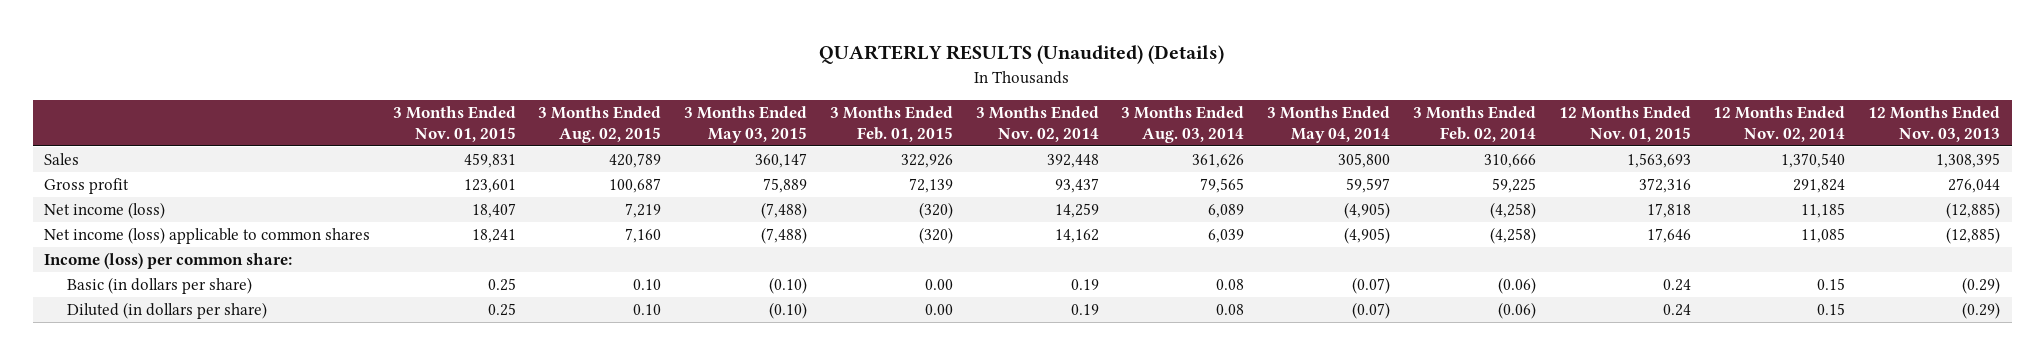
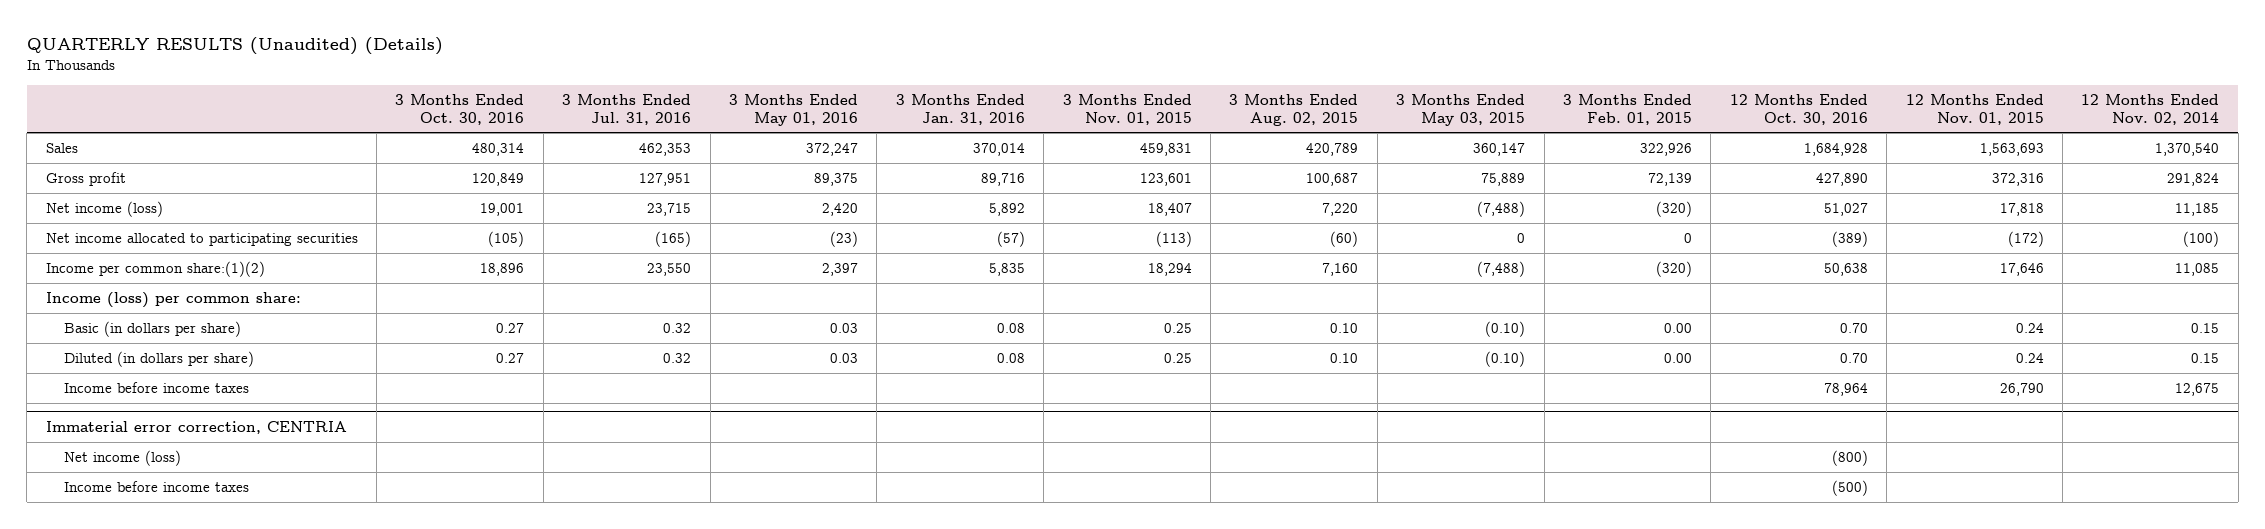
- | 3 Months Ended Nov. 01, 2015 | 3 Months Ended Aug. 02, 2015 | 3 Months Ended May 03, 2015 | 3 Months Ended Feb. 01, 2015 | 3 Months Ended Nov. 02, 2014 | 3 Months Ended Aug. 03, 2014 | 3 Months Ended May 04, 2014 | 3 Months Ended Feb. 02, 2014 | 12 Months Ended Nov. 01, 2015 | 12 Months Ended Nov. 02, 2014 | 12 Months Ended Nov. 03, 2013
+ | 3 Months Ended Oct. 30, 2016 | 3 Months Ended Jul. 31, 2016 | 3 Months Ended May 01, 2016 | 3 Months Ended Jan. 31, 2016 | 3 Months Ended Nov. 01, 2015 | 3 Months Ended Aug. 02, 2015 | 3 Months Ended May 03, 2015 | 3 Months Ended Feb. 01, 2015 | 12 Months Ended Oct. 30, 2016 | 12 Months Ended Nov. 01, 2015 | 12 Months Ended Nov. 02, 2014
- Net income (loss) | 18,407 | 7,219 | (7,488) | (320) | 14,259 | 6,089 | (4,905) | (4,258) | 17,818 | 11,185 | (12,885)
- Net income (loss) applicable to common shares | 18,241 | 7,160 | (7,488) | (320) | 14,162 | 6,039 | (4,905) | (4,258) | 17,646 | 11,085 | (12,885)
+ Net income (loss) | 19,001 | 23,715 | 2,420 | 5,892 | 18,407 | 7,220 | (7,488) | (320) | 51,027 | 17,818 | 11,185
+ Net income allocated to participating securities | (105) | (165) | (23) | (57) | (113) | (60) | 0 | 0 | (389) | (172) | (100)
+ Income per common share:(1)(2) | 18,896 | 23,550 | 2,397 | 5,835 | 18,294 | 7,160 | (7,488) | (320) | 50,638 | 17,646 | 11,085
+ Income before income taxes | | | | | | | | | 78,964 | 26,790 | 12,675
+ Immaterial error correction, CENTRIA
+ Net income (loss) | | | | | | | | | (800) | |
+ Income before income taxes | | | | | | | | | (500) | |

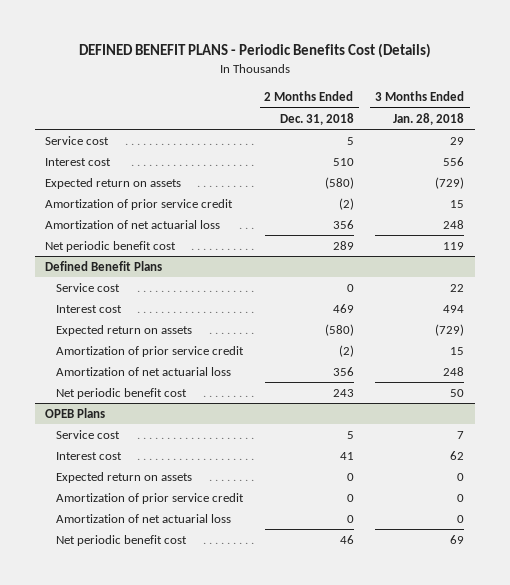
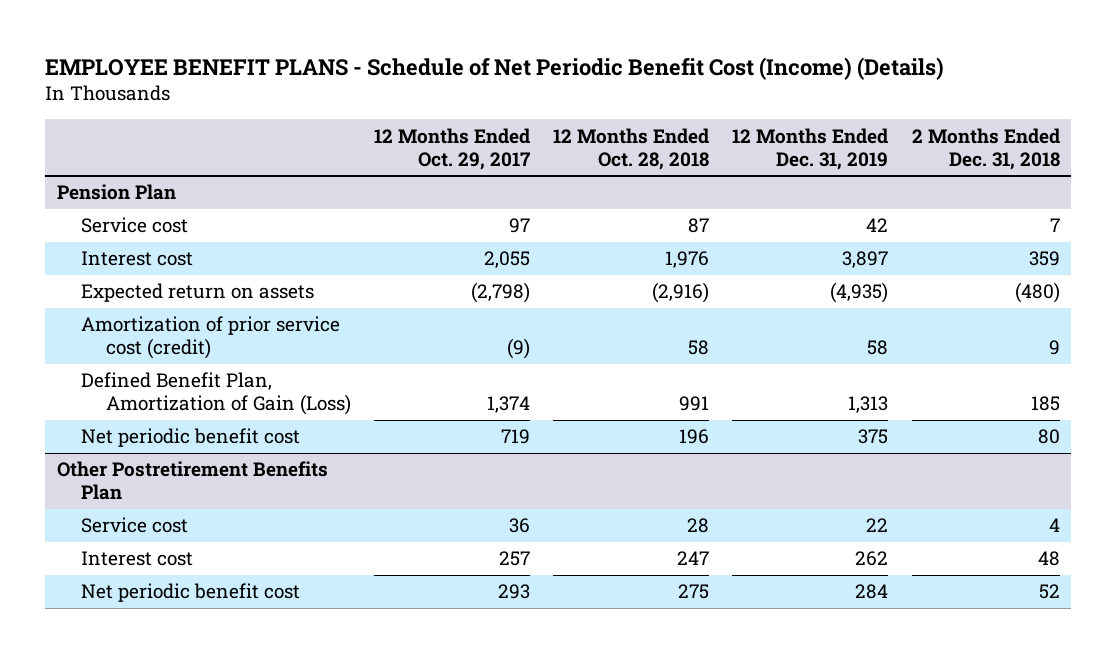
- DEFINED BENEFIT PLANS - Periodic Benefits Cost (Details)
+ EMPLOYEE BENEFIT PLANS - Schedule of Net Periodic Benefit Cost (Income) (Details)
- | 2 Months Ended Dec. 31, 2018 | 3 Months Ended Jan. 28, 2018
+ | 12 Months Ended Oct. 29, 2017 | 12 Months Ended Oct. 28, 2018 | 12 Months Ended Dec. 31, 2019 | 2 Months Ended Dec. 31, 2018
- Service cost | 5 | 29
- Interest cost | 510 | 556
- Expected return on assets | (580) | (729)
- Amortization of prior service credit | (2) | 15
- Amortization of net actuarial loss | 356 | 248
- Net periodic benefit cost | 289 | 119
- Defined Benefit Plans
- Service cost | 0 | 22
- Interest cost | 469 | 494
- Expected return on assets | (580) | (729)
- Amortization of prior service credit | (2) | 15
- Amortization of net actuarial loss | 356 | 248
- Net periodic benefit cost | 243 | 50
- OPEB Plans
- Service cost | 5 | 7
- Interest cost | 41 | 62
- Expected return on assets | 0 | 0
- Amortization of prior service credit | 0 | 0
- Amortization of net actuarial loss | 0 | 0
- Net periodic benefit cost | 46 | 69
+ Pension Plan
+ Service cost | 97 | 87 | 42 | 7
+ Interest cost | 2,055 | 1,976 | 3,897 | 359
+ Expected return on assets | (2,798) | (2,916) | (4,935) | (480)
+ Amortization of prior service cost (credit) | (9) | 58 | 58 | 9
+ Defined Benefit Plan, Amortization of Gain (Loss) | 1,374 | 991 | 1,313 | 185
+ Net periodic benefit cost | 719 | 196 | 375 | 80
+ Other Postretirement Benefits Plan
+ Service cost | 36 | 28 | 22 | 4
+ Interest cost | 257 | 247 | 262 | 48
+ Net periodic benefit cost | 293 | 275 | 284 | 52

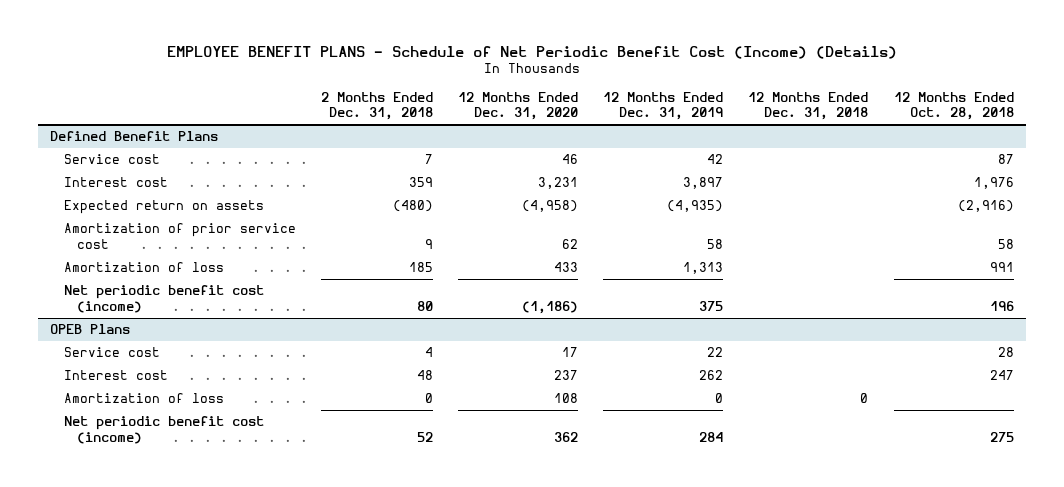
- | 12 Months Ended Oct. 29, 2017 | 12 Months Ended Oct. 28, 2018 | 12 Months Ended Dec. 31, 2019 | 2 Months Ended Dec. 31, 2018
+ | 2 Months Ended Dec. 31, 2018 | 12 Months Ended Dec. 31, 2020 | 12 Months Ended Dec. 31, 2019 | 12 Months Ended Dec. 31, 2018 | 12 Months Ended Oct. 28, 2018
- Pension Plan
+ Defined Benefit Plans
- Amortization of prior service cost (credit) | (9) | 58 | 58 | 9
- Defined Benefit Plan, Amortization of Gain (Loss) | 1,374 | 991 | 1,313 | 185
- Net periodic benefit cost | 719 | 196 | 375 | 80
- Other Postretirement Benefits Plan
+ Amortization of prior service cost | 9 | 62 | 58 | | 58
+ Amortization of loss | 185 | 433 | 1,313 | | 991
+ Net periodic benefit cost (income) | 80 | (1,186) | 375 | | 196
+ OPEB Plans
- Net periodic benefit cost | 293 | 275 | 284 | 52
+ Amortization of loss | 0 | 108 | 0 | 0 |
+ Net periodic benefit cost (income) | 52 | 362 | 284 | | 275

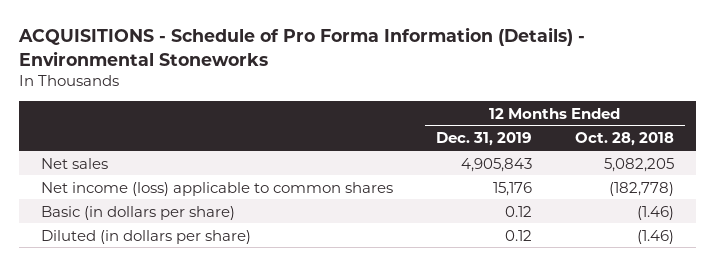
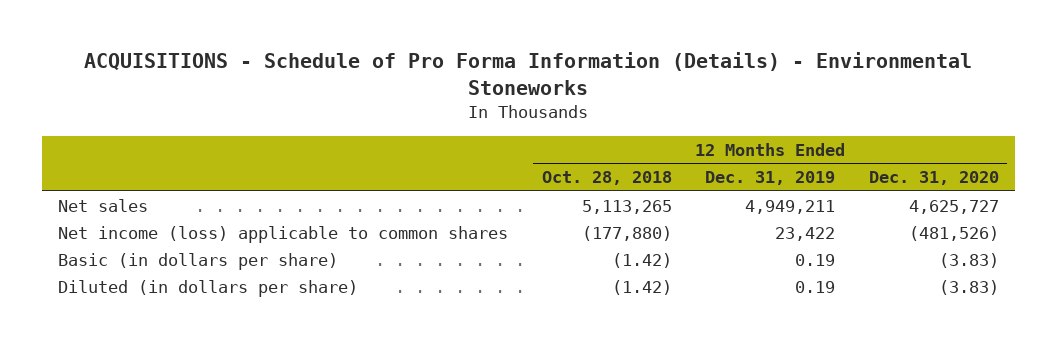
- | 12 Months Ended Dec. 31, 2019 | 12 Months Ended Oct. 28, 2018
+ | 12 Months Ended Oct. 28, 2018 | 12 Months Ended Dec. 31, 2019 | 12 Months Ended Dec. 31, 2020
- Net sales | 4,905,843 | 5,082,205
- Net income (loss) applicable to common shares | 15,176 | (182,778)
- Basic (in dollars per share) | 0.12 | (1.46)
- Diluted (in dollars per share) | 0.12 | (1.46)
+ Net sales | 5,113,265 | 4,949,211 | 4,625,727
+ Net income (loss) applicable to common shares | (177,880) | 23,422 | (481,526)
+ Basic (in dollars per share) | (1.42) | 0.19 | (3.83)
+ Diluted (in dollars per share) | (1.42) | 0.19 | (3.83)

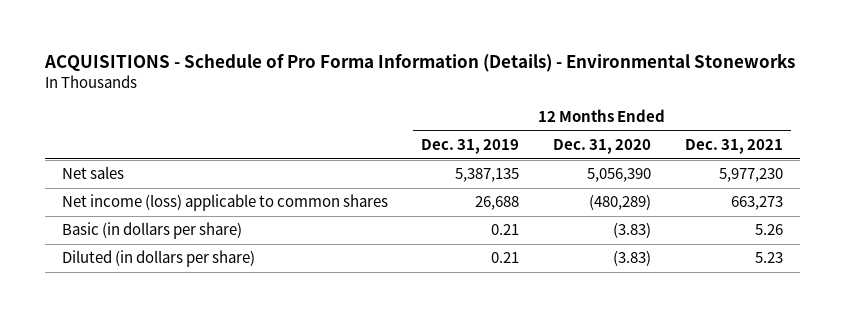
- | 12 Months Ended Oct. 28, 2018 | 12 Months Ended Dec. 31, 2019 | 12 Months Ended Dec. 31, 2020
+ | 12 Months Ended Dec. 31, 2019 | 12 Months Ended Dec. 31, 2020 | 12 Months Ended Dec. 31, 2021
- Net sales | 5,113,265 | 4,949,211 | 4,625,727
- Net income (loss) applicable to common shares | (177,880) | 23,422 | (481,526)
- Basic (in dollars per share) | (1.42) | 0.19 | (3.83)
- Diluted (in dollars per share) | (1.42) | 0.19 | (3.83)
+ Net sales | 5,387,135 | 5,056,390 | 5,977,230
+ Net income (loss) applicable to common shares | 26,688 | (480,289) | 663,273
+ Basic (in dollars per share) | 0.21 | (3.83) | 5.26
+ Diluted (in dollars per share) | 0.21 | (3.83) | 5.23

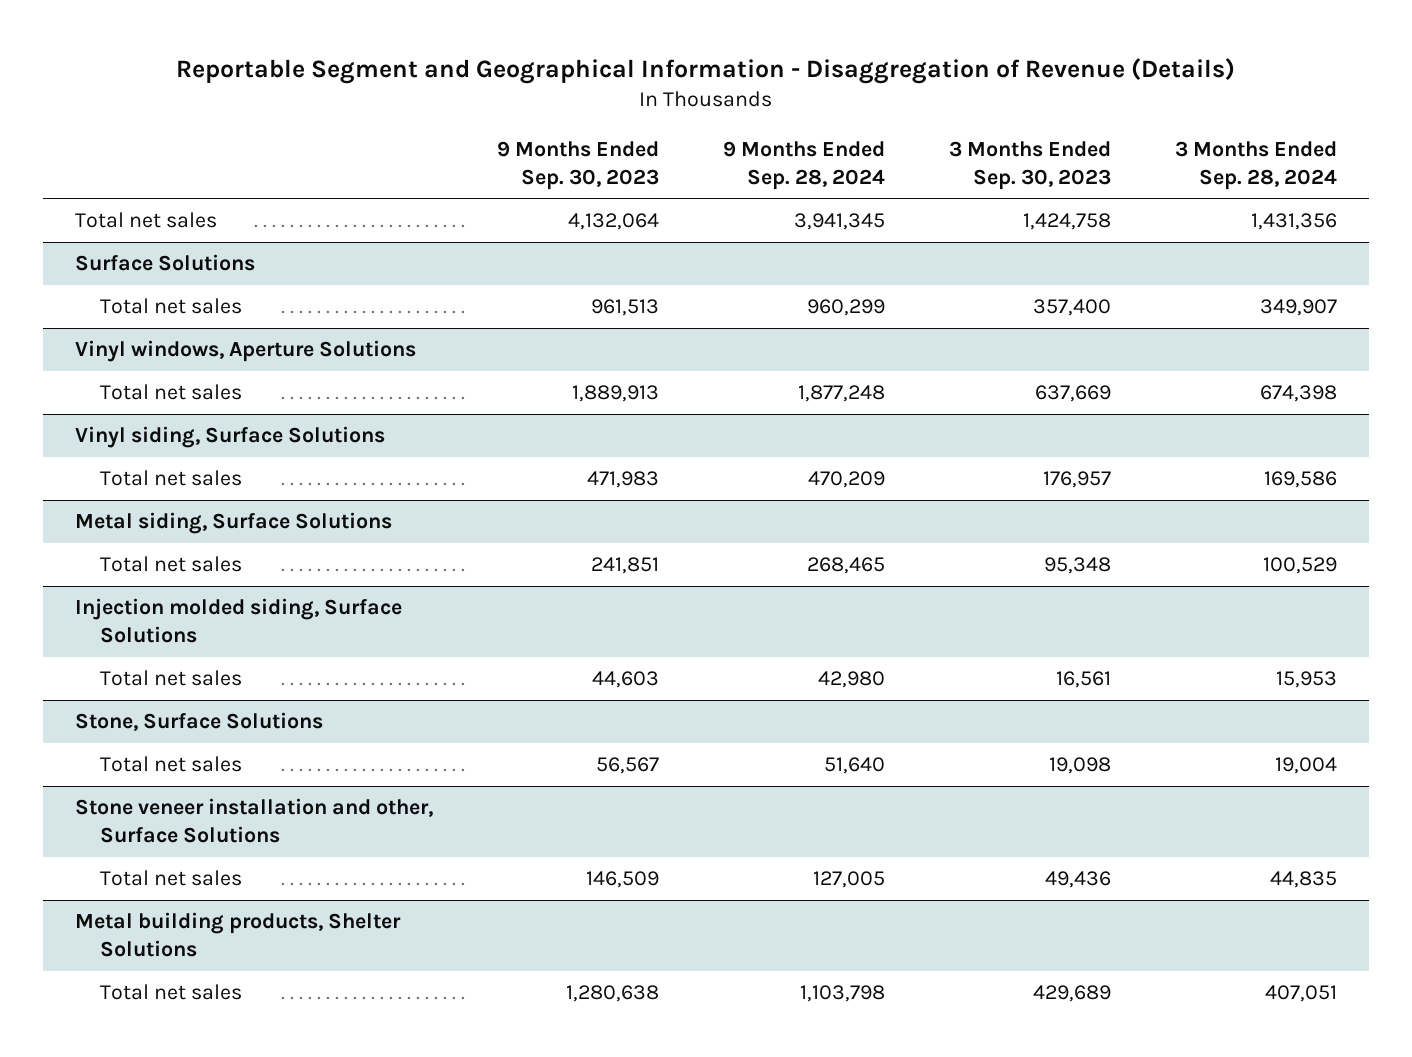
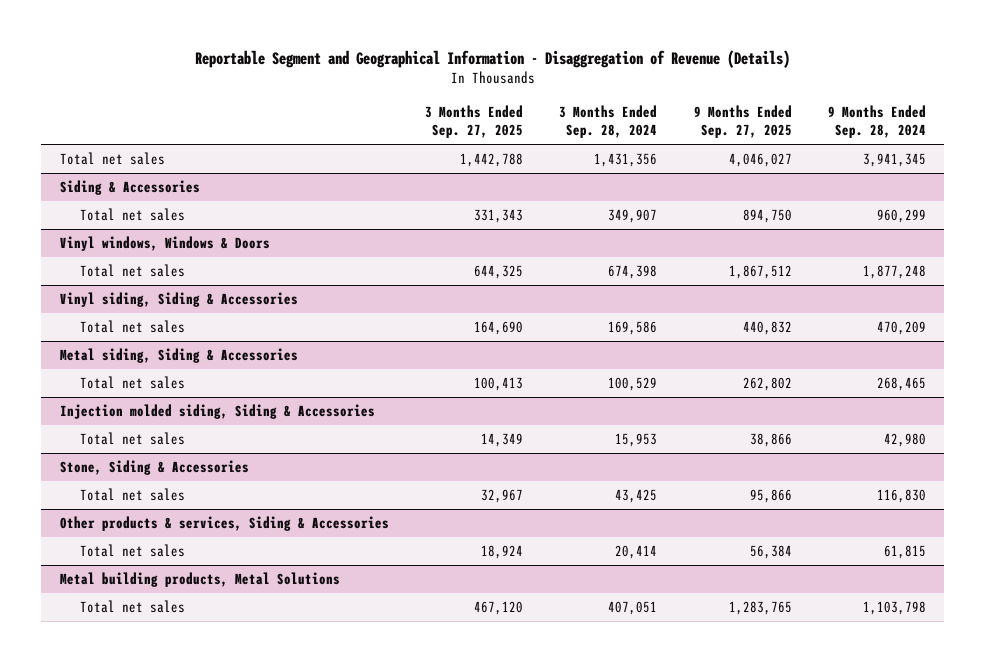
- | 9 Months Ended Sep. 30, 2023 | 9 Months Ended Sep. 28, 2024 | 3 Months Ended Sep. 30, 2023 | 3 Months Ended Sep. 28, 2024
+ | 3 Months Ended Sep. 27, 2025 | 3 Months Ended Sep. 28, 2024 | 9 Months Ended Sep. 27, 2025 | 9 Months Ended Sep. 28, 2024
- Surface Solutions
+ Siding & Accessories
- Vinyl windows, Aperture Solutions
+ Vinyl windows, Windows & Doors
- Vinyl siding, Surface Solutions
+ Vinyl siding, Siding & Accessories
- Metal siding, Surface Solutions
+ Metal siding, Siding & Accessories
- Injection molded siding, Surface Solutions
+ Injection molded siding, Siding & Accessories
- Stone, Surface Solutions
- Total net sales | 56,567 | 51,640 | 19,098 | 19,004
- Stone veneer installation and other, Surface Solutions
- Total net sales | 146,509 | 127,005 | 49,436 | 44,835
- Metal building products, Shelter Solutions
+ Stone, Siding & Accessories
+ Total net sales | 32,967 | 43,425 | 95,866 | 116,830
+ Other products & services, Siding & Accessories
+ Total net sales | 18,924 | 20,414 | 56,384 | 61,815
+ Metal building products, Metal Solutions

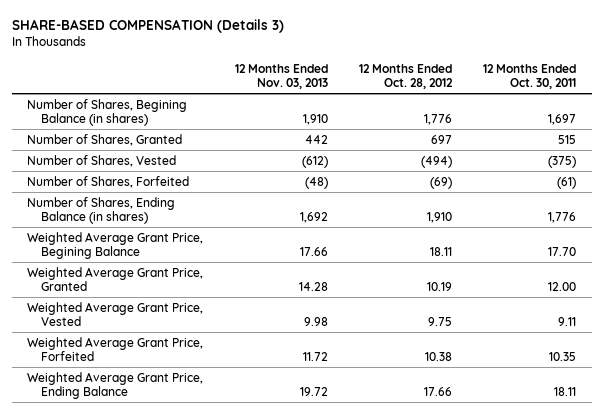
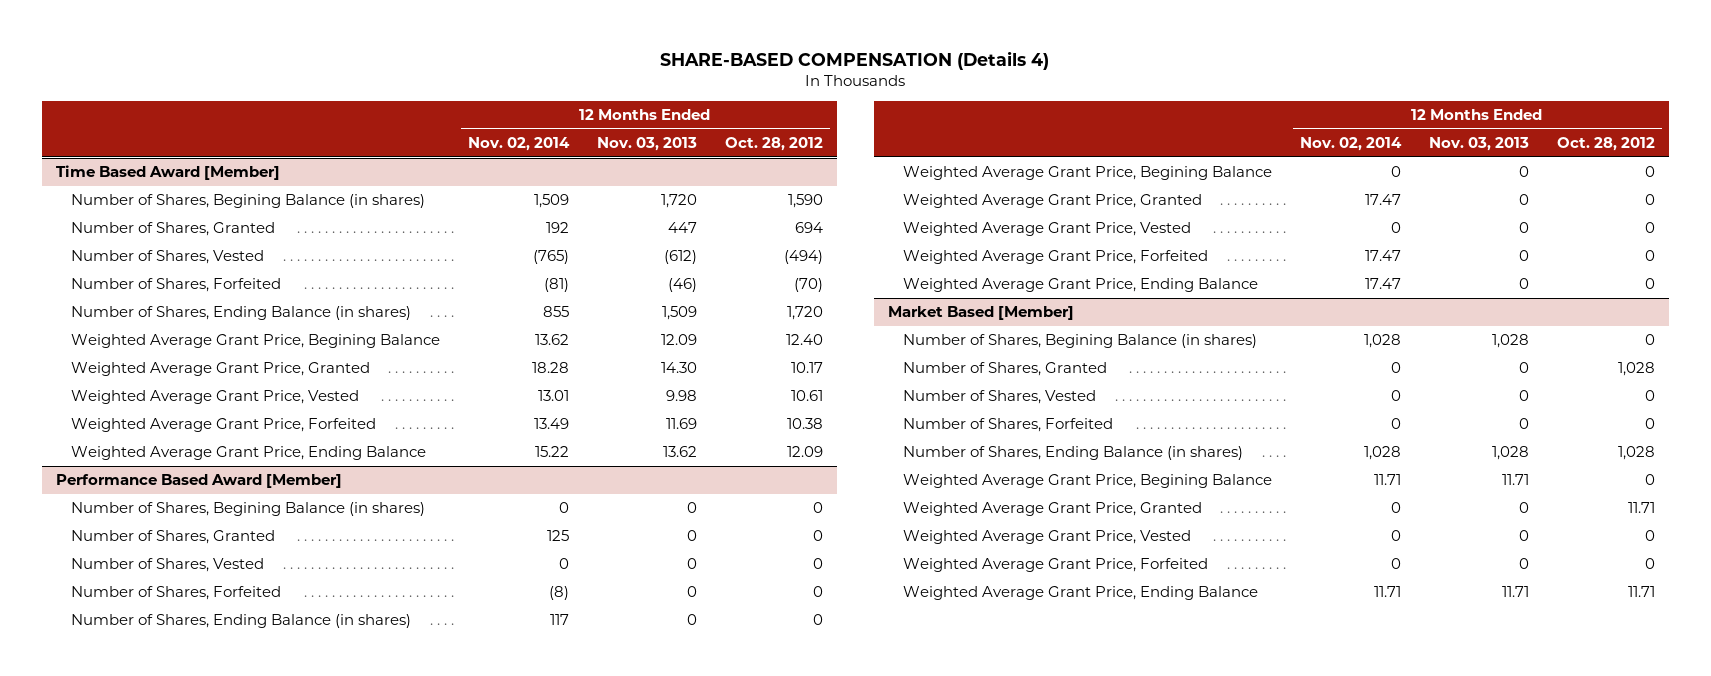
- SHARE-BASED COMPENSATION (Details 3)
+ SHARE-BASED COMPENSATION (Details 4)
- | 12 Months Ended Nov. 03, 2013 | 12 Months Ended Oct. 28, 2012 | 12 Months Ended Oct. 30, 2011
+ | 12 Months Ended Nov. 02, 2014 | 12 Months Ended Nov. 03, 2013 | 12 Months Ended Oct. 28, 2012
- Number of Shares, Begining Balance (in shares) | 1,910 | 1,776 | 1,697
- Number of Shares, Granted | 442 | 697 | 515
+ Time Based Award [Member]
+ Number of Shares, Begining Balance (in shares) | 1,509 | 1,720 | 1,590
+ Number of Shares, Granted | 192 | 447 | 694
- Number of Shares, Forfeited | (48) | (69) | (61)
- Number of Shares, Ending Balance (in shares) | 1,692 | 1,910 | 1,776
- Weighted Average Grant Price, Begining Balance | 17.66 | 18.11 | 17.70
- Weighted Average Grant Price, Granted | 14.28 | 10.19 | 12.00
- Weighted Average Grant Price, Vested | 9.98 | 9.75 | 9.11
- Weighted Average Grant Price, Forfeited | 11.72 | 10.38 | 10.35
- Weighted Average Grant Price, Ending Balance | 19.72 | 17.66 | 18.11
+ Number of Shares, Forfeited | (81) | (46) | (70)
+ Number of Shares, Ending Balance (in shares) | 855 | 1,509 | 1,720
+ Weighted Average Grant Price, Begining Balance | 13.62 | 12.09 | 12.40
+ Weighted Average Grant Price, Granted | 18.28 | 14.30 | 10.17
+ Weighted Average Grant Price, Vested | 13.01 | 9.98 | 10.61
+ Weighted Average Grant Price, Forfeited | 13.49 | 11.69 | 10.38
+ Weighted Average Grant Price, Ending Balance | 15.22 | 13.62 | 12.09
+ Performance Based Award [Member]
+ Number of Shares, Begining Balance (in shares) | 0 | 0 | 0
+ Number of Shares, Granted | 125 | 0 | 0
+ Number of Shares, Vested | 0 | 0 | 0
+ Number of Shares, Forfeited | (8) | 0 | 0
+ Number of Shares, Ending Balance (in shares) | 117 | 0 | 0
+ Weighted Average Grant Price, Begining Balance | 0 | 0 | 0
+ Weighted Average Grant Price, Granted | 17.47 | 0 | 0
+ Weighted Average Grant Price, Vested | 0 | 0 | 0
+ Weighted Average Grant Price, Forfeited | 17.47 | 0 | 0
+ Weighted Average Grant Price, Ending Balance | 17.47 | 0 | 0
+ Market Based [Member]
+ Number of Shares, Begining Balance (in shares) | 1,028 | 1,028 | 0
+ Number of Shares, Granted | 0 | 0 | 1,028
+ Number of Shares, Vested | 0 | 0 | 0
+ Number of Shares, Forfeited | 0 | 0 | 0
+ Number of Shares, Ending Balance (in shares) | 1,028 | 1,028 | 1,028
+ Weighted Average Grant Price, Begining Balance | 11.71 | 11.71 | 0
+ Weighted Average Grant Price, Granted | 0 | 0 | 11.71
+ Weighted Average Grant Price, Vested | 0 | 0 | 0
+ Weighted Average Grant Price, Forfeited | 0 | 0 | 0
+ Weighted Average Grant Price, Ending Balance | 11.71 | 11.71 | 11.71

